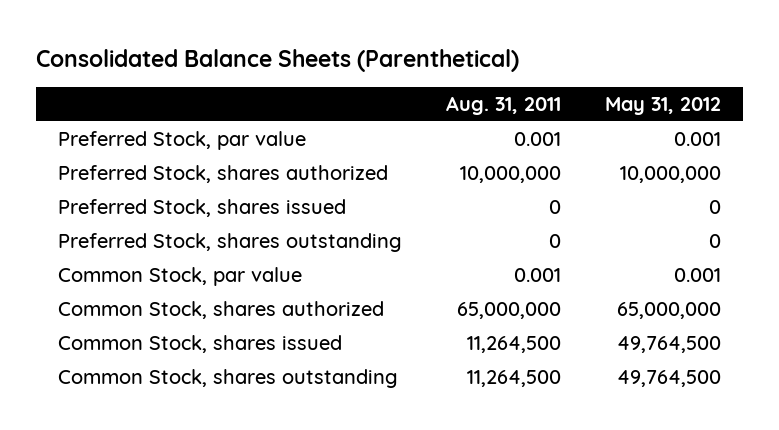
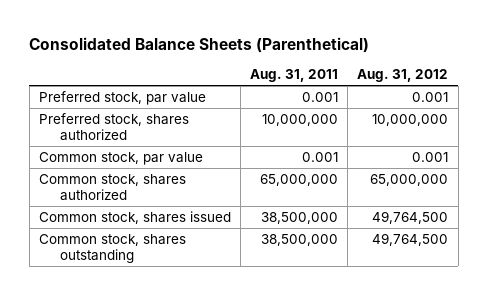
- | Aug. 31, 2011 | May 31, 2012
+ | Aug. 31, 2011 | Aug. 31, 2012
- Preferred Stock, par value | 0.001 | 0.001
- Preferred Stock, shares authorized | 10,000,000 | 10,000,000
- Preferred Stock, shares issued | 0 | 0
- Preferred Stock, shares outstanding | 0 | 0
- Common Stock, par value | 0.001 | 0.001
- Common Stock, shares authorized | 65,000,000 | 65,000,000
- Common Stock, shares issued | 11,264,500 | 49,764,500
- Common Stock, shares outstanding | 11,264,500 | 49,764,500
+ Preferred stock, par value | 0.001 | 0.001
+ Preferred stock, shares authorized | 10,000,000 | 10,000,000
+ Common stock, par value | 0.001 | 0.001
+ Common stock, shares authorized | 65,000,000 | 65,000,000
+ Common stock, shares issued | 38,500,000 | 49,764,500
+ Common stock, shares outstanding | 38,500,000 | 49,764,500

